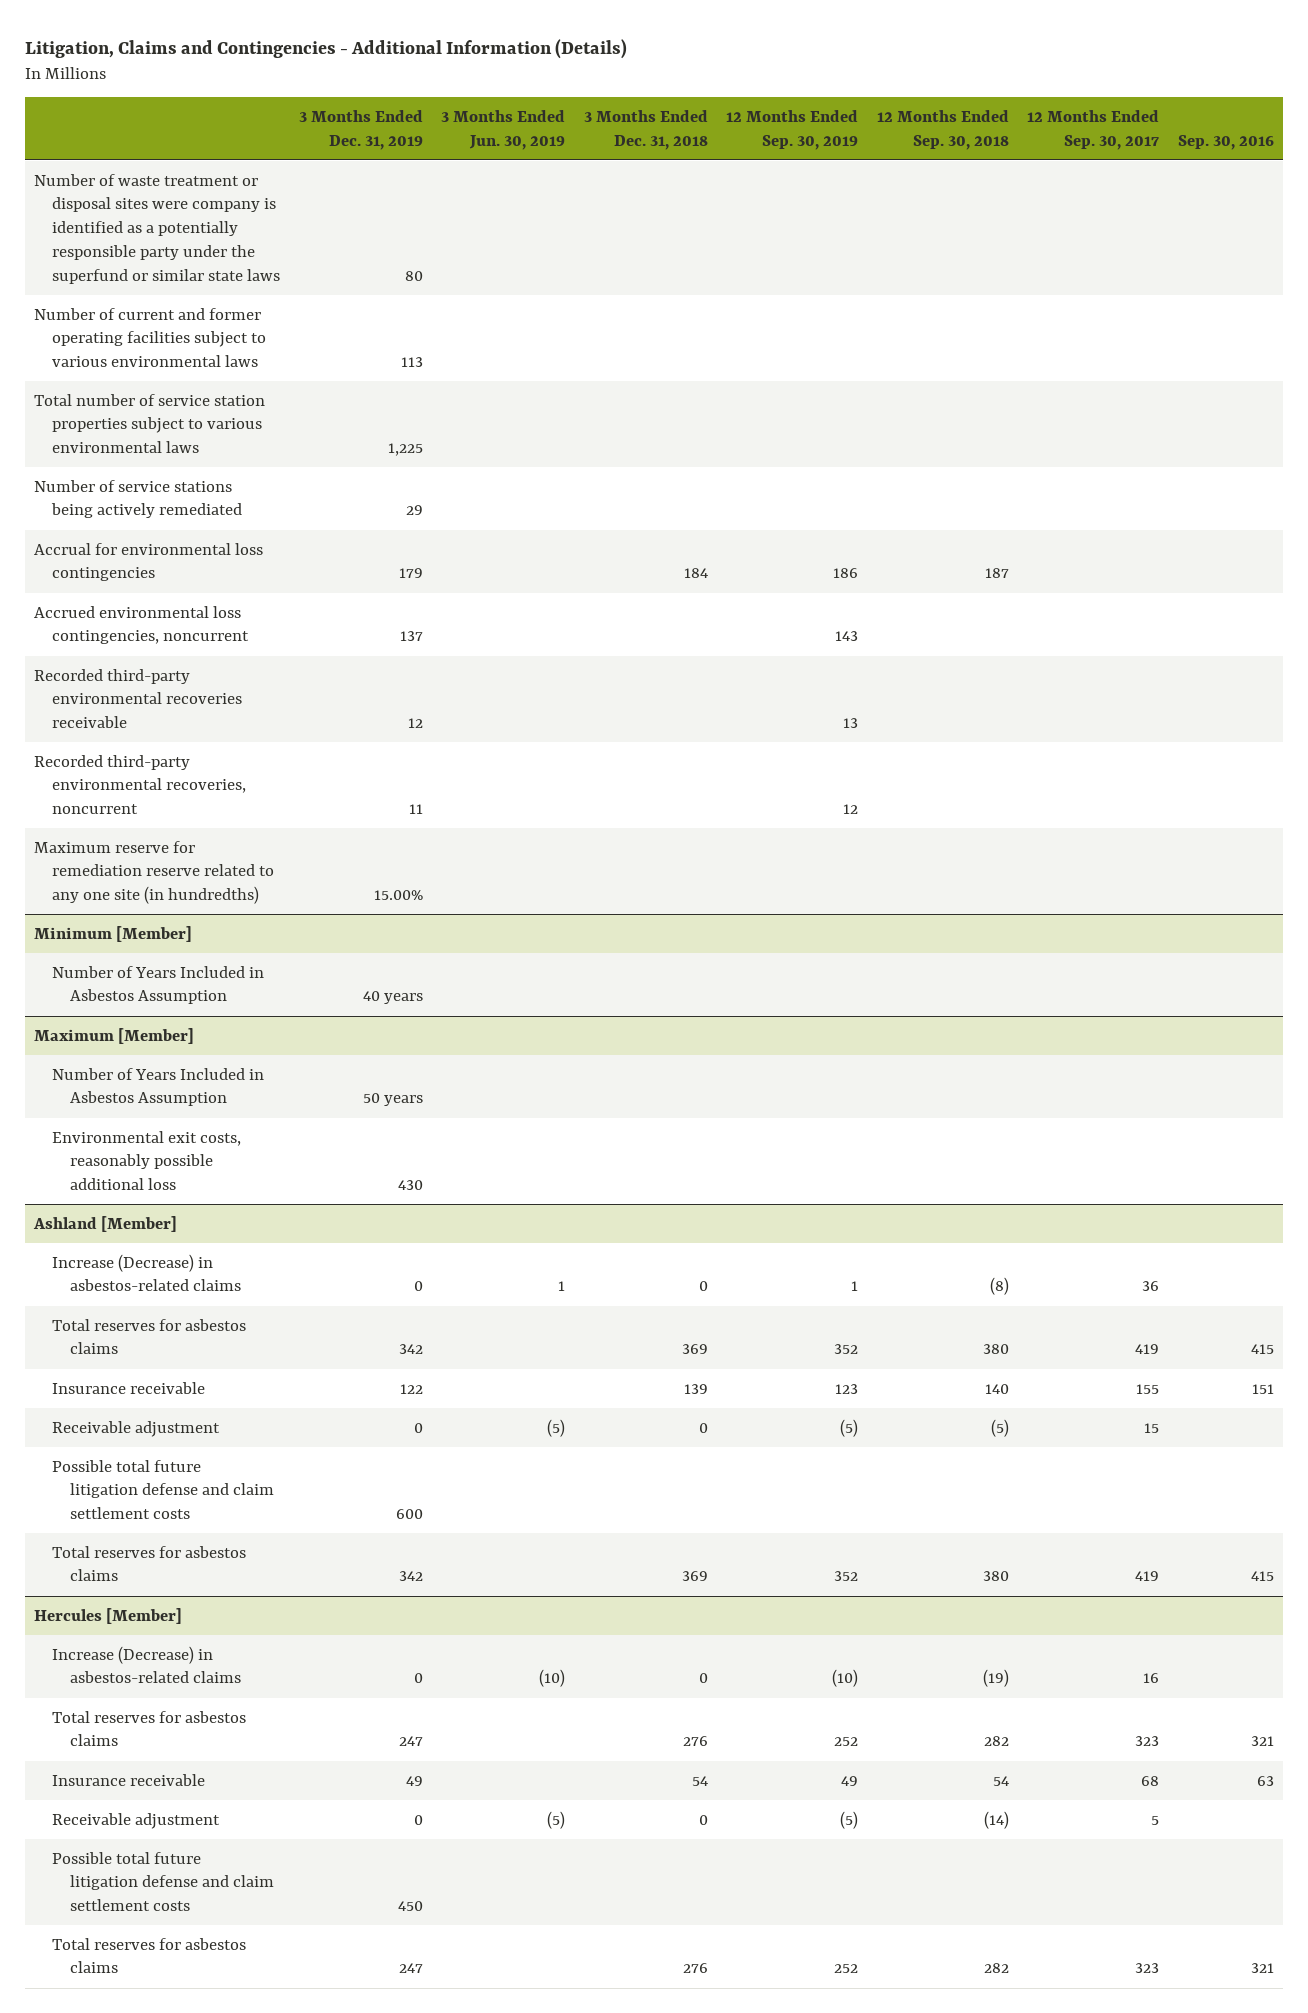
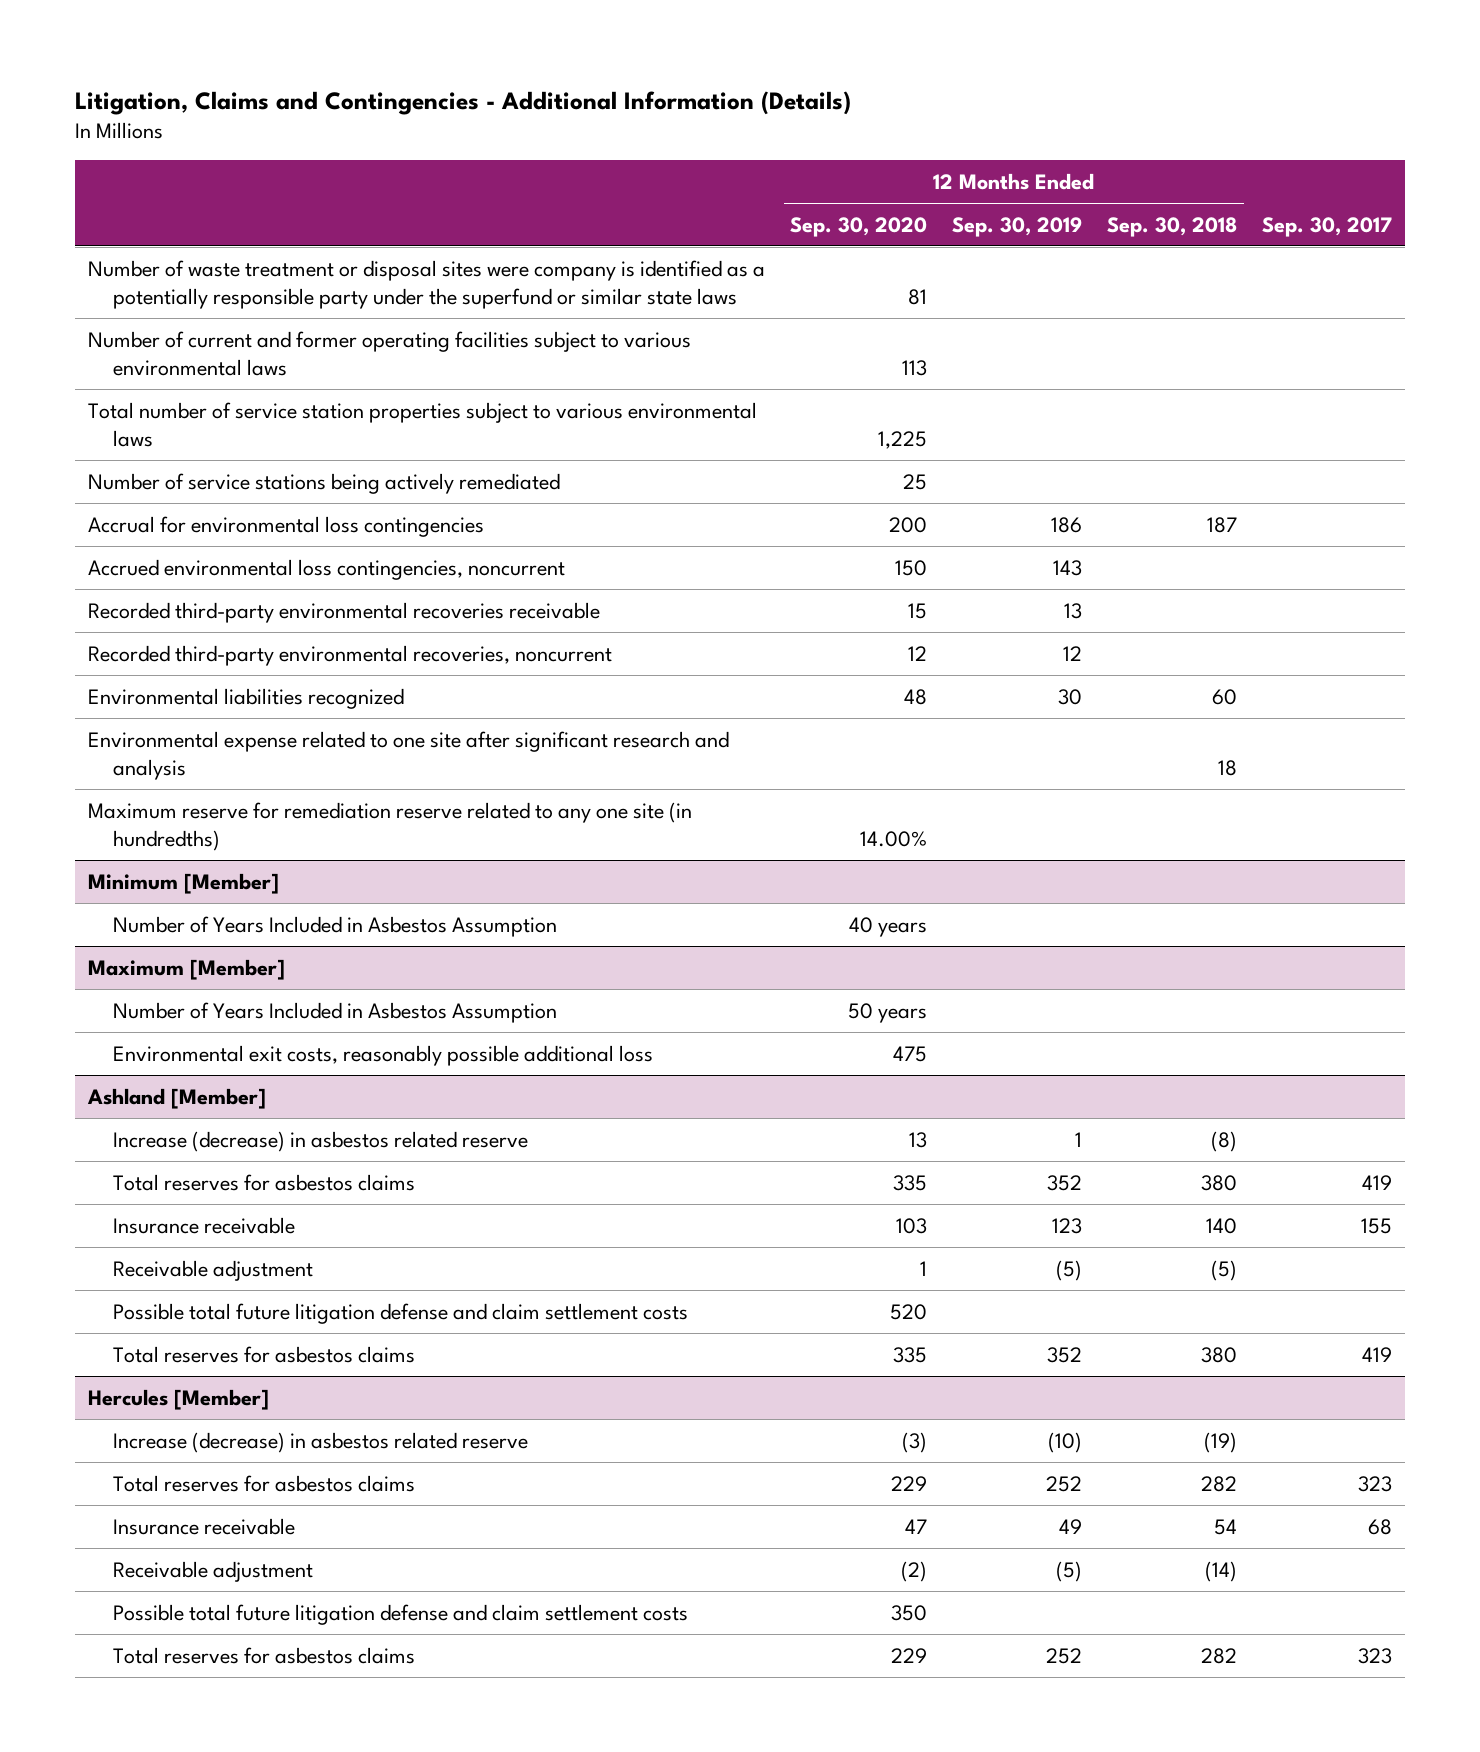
- | 3 Months Ended Dec. 31, 2019 | 3 Months Ended Jun. 30, 2019 | 3 Months Ended Dec. 31, 2018 | 12 Months Ended Sep. 30, 2019 | 12 Months Ended Sep. 30, 2018 | 12 Months Ended Sep. 30, 2017 | Sep. 30, 2016
+ | 12 Months Ended Sep. 30, 2020 | 12 Months Ended Sep. 30, 2019 | 12 Months Ended Sep. 30, 2018 | Sep. 30, 2017
+ Environmental liabilities recognized | 48 | 30 | 60 |
+ Environmental expense related to one site after significant research and analysis | | | 18 |
@ Ashland [Member]
- Increase (Decrease) in asbestos-related claims | 0 | 1 | 0 | 1 | (8) | 36 |
+ Increase (decrease) in asbestos related reserve | 13 | 1 | (8) |
@ Hercules [Member]
- Increase (Decrease) in asbestos-related claims | 0 | (10) | 0 | (10) | (19) | 16 |
+ Increase (decrease) in asbestos related reserve | (3) | (10) | (19) |

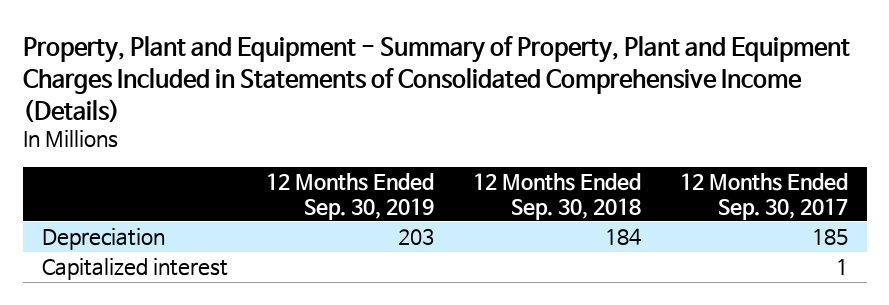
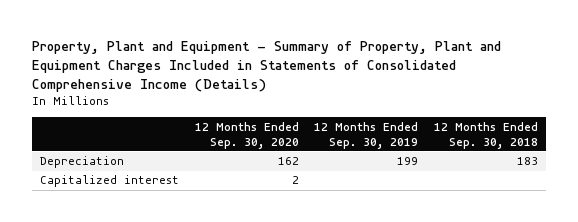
- | 12 Months Ended Sep. 30, 2019 | 12 Months Ended Sep. 30, 2018 | 12 Months Ended Sep. 30, 2017
+ | 12 Months Ended Sep. 30, 2020 | 12 Months Ended Sep. 30, 2019 | 12 Months Ended Sep. 30, 2018
- Depreciation | 203 | 184 | 185
+ Depreciation | 162 | 199 | 183

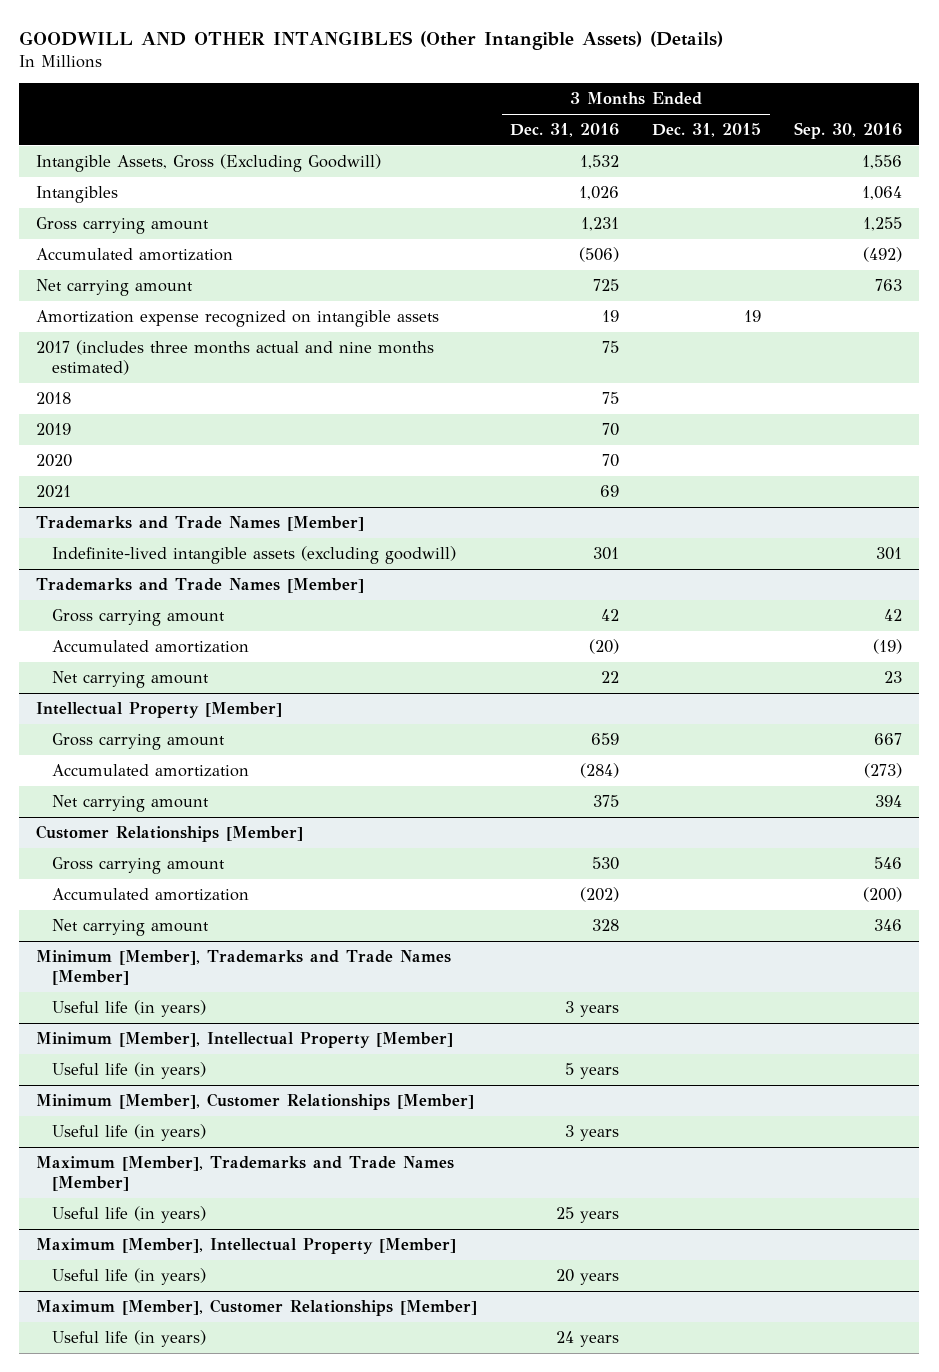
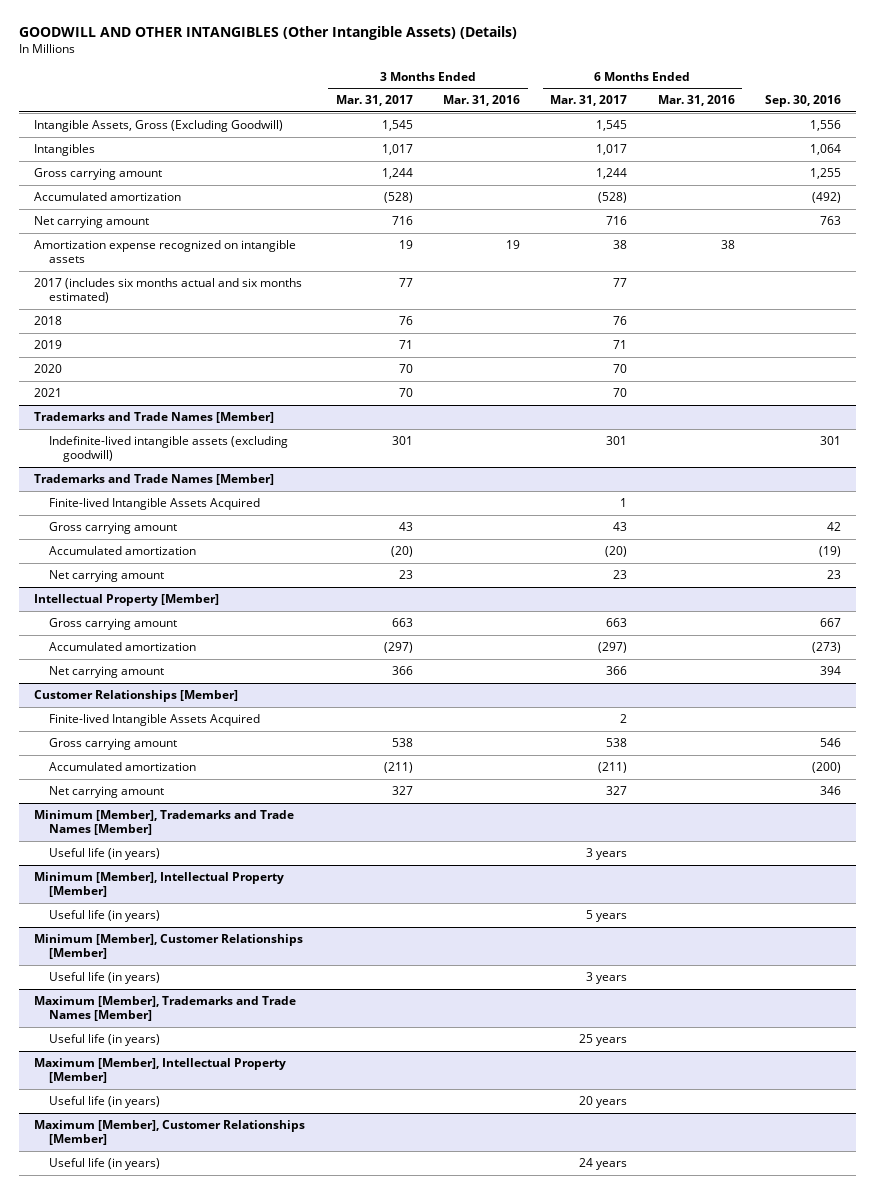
- | 3 Months Ended Dec. 31, 2016 | 3 Months Ended Dec. 31, 2015 | Sep. 30, 2016
+ | 3 Months Ended Mar. 31, 2017 | 3 Months Ended Mar. 31, 2016 | 6 Months Ended Mar. 31, 2017 | 6 Months Ended Mar. 31, 2016 | Sep. 30, 2016
- 2017 (includes three months actual and nine months estimated) | 75 | |
+ 2017 (includes six months actual and six months estimated) | 77 | | 77 | |
@ Trademarks and Trade Names [Member]
+ Finite-lived Intangible Assets Acquired | | | 1 | |
@ Customer Relationships [Member]
+ Finite-lived Intangible Assets Acquired | | | 2 | |

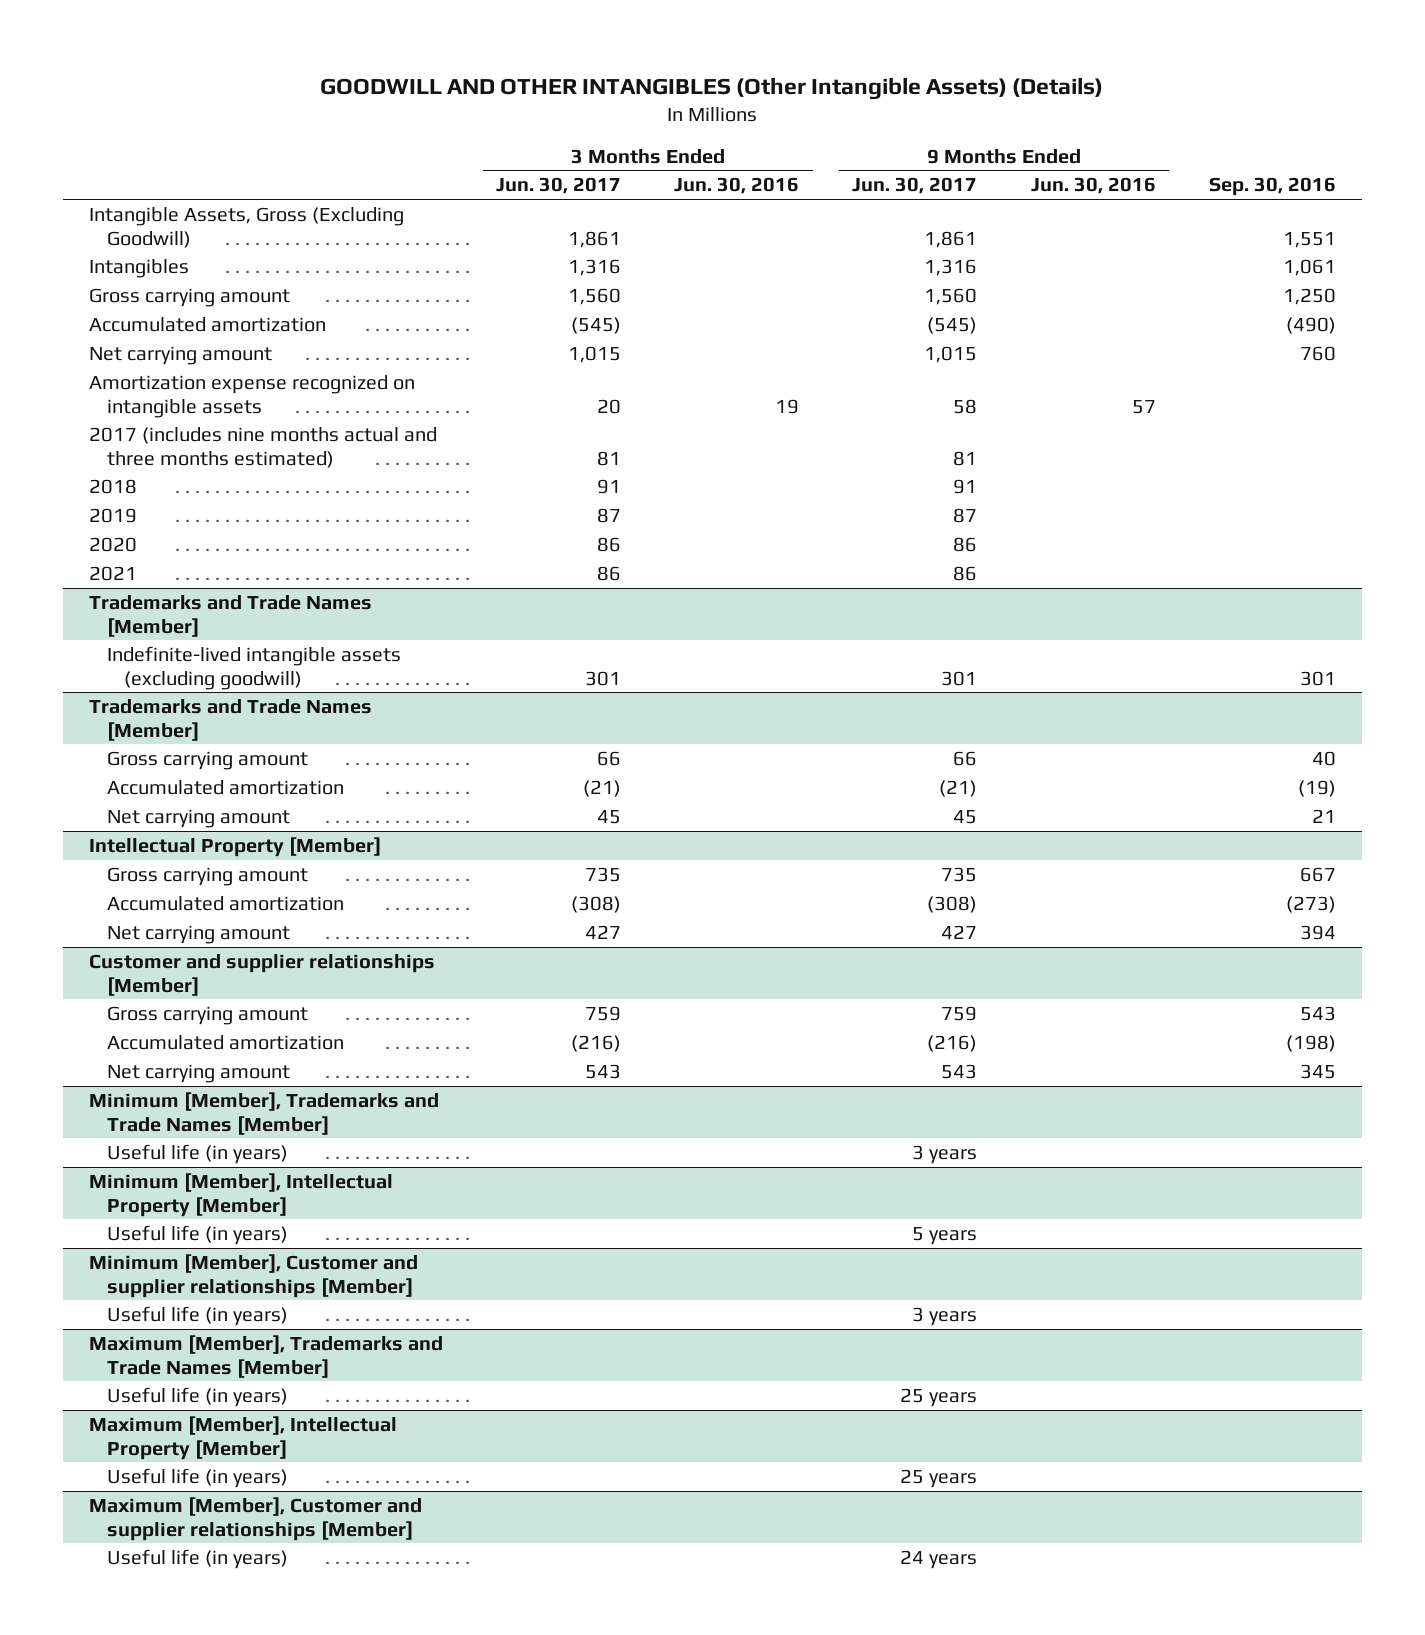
- | 3 Months Ended Mar. 31, 2017 | 3 Months Ended Mar. 31, 2016 | 6 Months Ended Mar. 31, 2017 | 6 Months Ended Mar. 31, 2016 | Sep. 30, 2016
+ | 3 Months Ended Jun. 30, 2017 | 3 Months Ended Jun. 30, 2016 | 9 Months Ended Jun. 30, 2017 | 9 Months Ended Jun. 30, 2016 | Sep. 30, 2016
- Intangible Assets, Gross (Excluding Goodwill) | 1,545 | | 1,545 | | 1,556
- Intangibles | 1,017 | | 1,017 | | 1,064
- Gross carrying amount | 1,244 | | 1,244 | | 1,255
- Accumulated amortization | (528) | | (528) | | (492)
- Net carrying amount | 716 | | 716 | | 763
+ Intangible Assets, Gross (Excluding Goodwill) | 1,861 | | 1,861 | | 1,551
+ Intangibles | 1,316 | | 1,316 | | 1,061
+ Gross carrying amount | 1,560 | | 1,560 | | 1,250
+ Accumulated amortization | (545) | | (545) | | (490)
+ Net carrying amount | 1,015 | | 1,015 | | 760
- 2017 (includes six months actual and six months estimated) | 77 | | 77 | |
+ 2017 (includes nine months actual and three months estimated) | 81 | | 81 | |
@ Trademarks and Trade Names [Member]
- Finite-lived Intangible Assets Acquired | | | 1 | |
- Gross carrying amount | 43 | | 43 | | 42
+ Gross carrying amount | 66 | | 66 | | 40
- Net carrying amount | 23 | | 23 | | 23
+ Net carrying amount | 45 | | 45 | | 21
- Customer Relationships [Member]
- Finite-lived Intangible Assets Acquired | | | 2 | |
- Gross carrying amount | 538 | | 538 | | 546
- Accumulated amortization | (211) | | (211) | | (200)
- Net carrying amount | 327 | | 327 | | 346
+ Customer and supplier relationships [Member]
+ Gross carrying amount | 759 | | 759 | | 543
+ Accumulated amortization | (216) | | (216) | | (198)
+ Net carrying amount | 543 | | 543 | | 345
- Minimum [Member], Customer Relationships [Member]
+ Minimum [Member], Customer and supplier relationships [Member]
- Maximum [Member], Customer Relationships [Member]
+ Maximum [Member], Customer and supplier relationships [Member]

